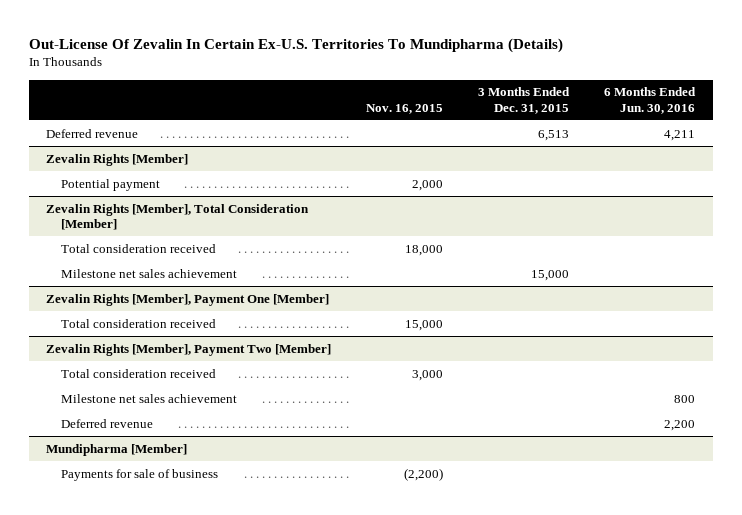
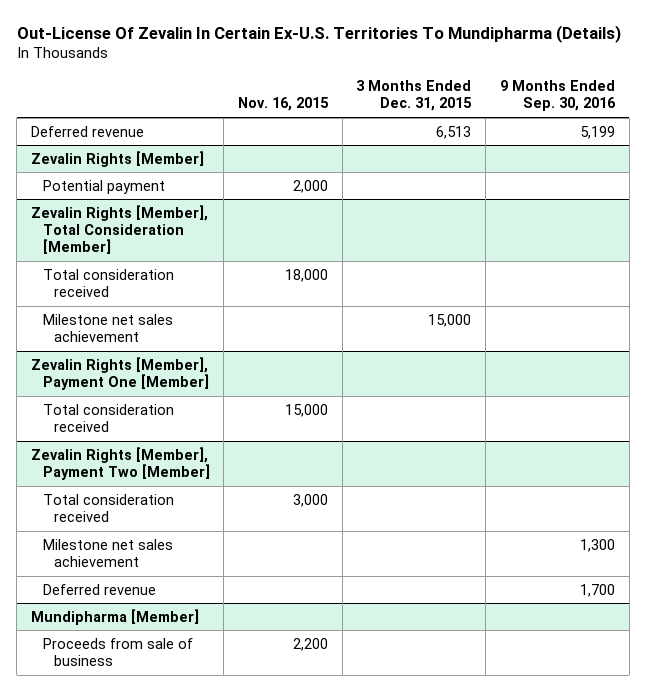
- | Nov. 16, 2015 | 3 Months Ended Dec. 31, 2015 | 6 Months Ended Jun. 30, 2016
+ | Nov. 16, 2015 | 3 Months Ended Dec. 31, 2015 | 9 Months Ended Sep. 30, 2016
@ Mundipharma [Member]
- Payments for sale of business | (2,200) | |
+ Proceeds from sale of business | 2,200 | |

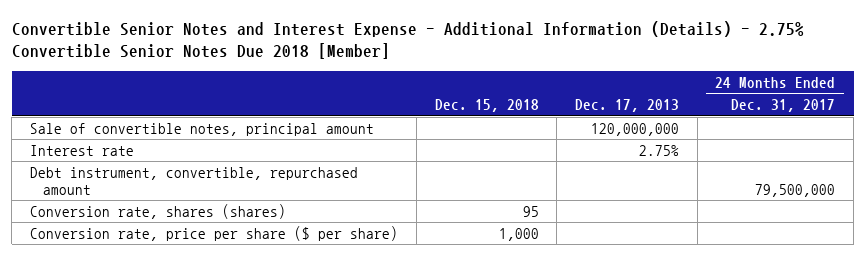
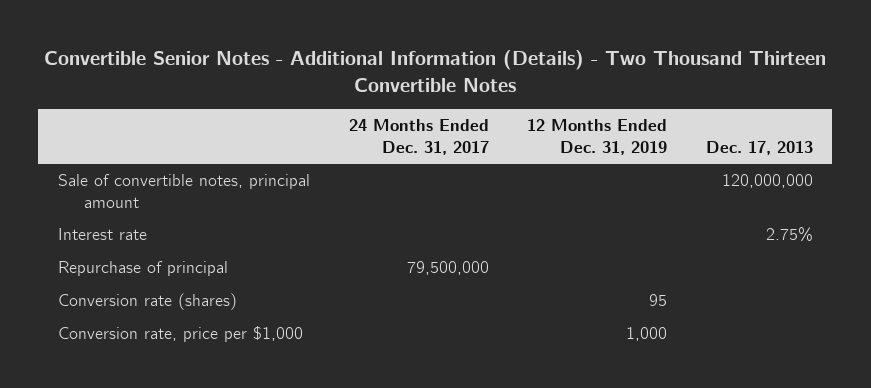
- Convertible Senior Notes and Interest Expense - Additional Information (Details) - 2.75% Convertible Senior Notes Due 2018 [Member]
+ Convertible Senior Notes - Additional Information (Details) - Two Thousand Thirteen Convertible Notes
- | Dec. 15, 2018 | Dec. 17, 2013 | 24 Months Ended Dec. 31, 2017
+ | 24 Months Ended Dec. 31, 2017 | 12 Months Ended Dec. 31, 2019 | Dec. 17, 2013
- Debt instrument, convertible, repurchased amount | | | 79,500,000
- Conversion rate, shares (shares) | 95 | |
- Conversion rate, price per share ($ per share) | 1,000 | |
+ Repurchase of principal | 79,500,000 | |
+ Conversion rate (shares) | | 95 |
+ Conversion rate, price per $1,000 | | 1,000 |

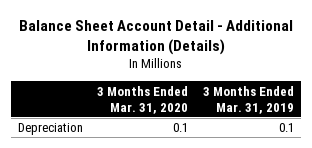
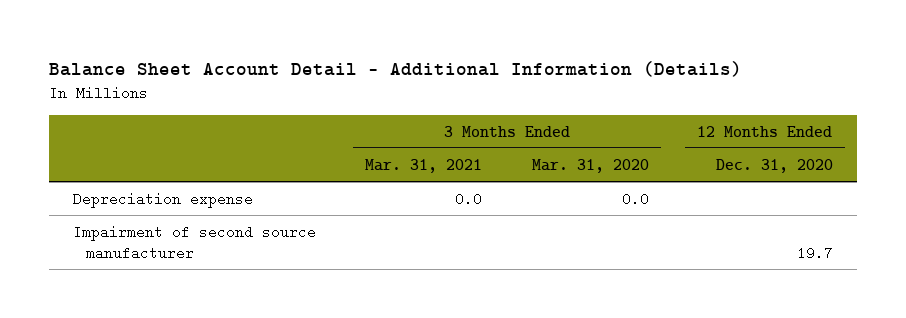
- | 3 Months Ended Mar. 31, 2020 | 3 Months Ended Mar. 31, 2019
+ | 3 Months Ended Mar. 31, 2021 | 3 Months Ended Mar. 31, 2020 | 12 Months Ended Dec. 31, 2020
- Depreciation | 0.1 | 0.1
+ Depreciation expense | 0.0 | 0.0 |
+ Impairment of second source manufacturer | | | 19.7

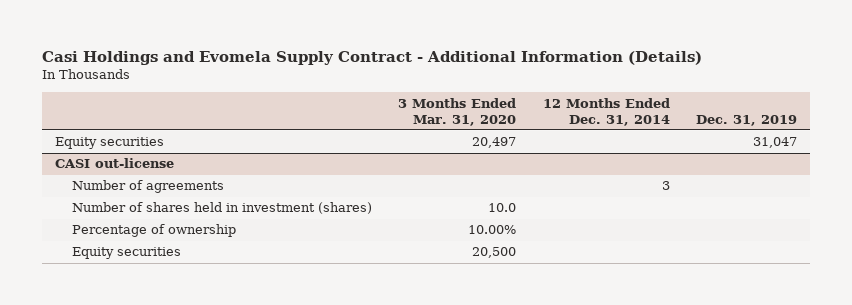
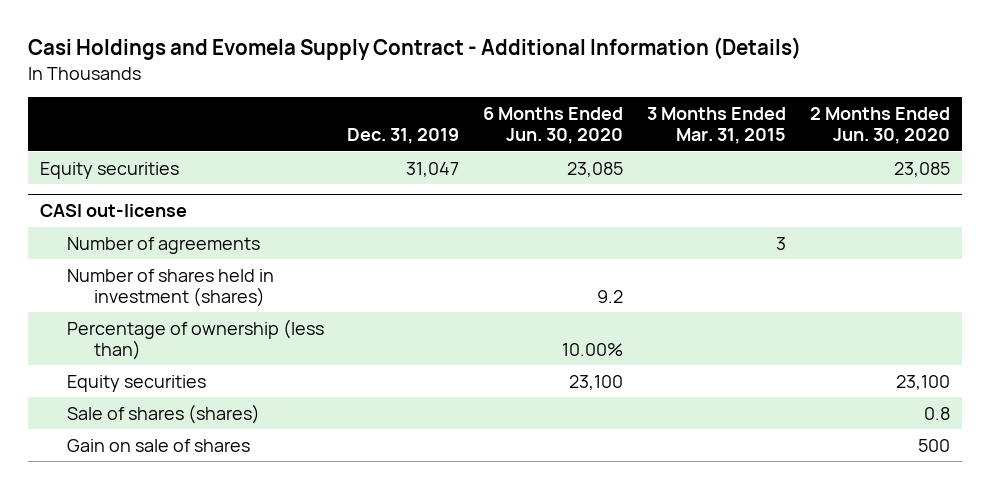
- | 3 Months Ended Mar. 31, 2020 | 12 Months Ended Dec. 31, 2014 | Dec. 31, 2019
+ | Dec. 31, 2019 | 6 Months Ended Jun. 30, 2020 | 3 Months Ended Mar. 31, 2015 | 2 Months Ended Jun. 30, 2020
@ CASI out-license
- Percentage of ownership | 10.00% | |
+ Percentage of ownership (less than) | | 10.00% | |
+ Sale of shares (shares) | | | | 0.8
+ Gain on sale of shares | | | | 500

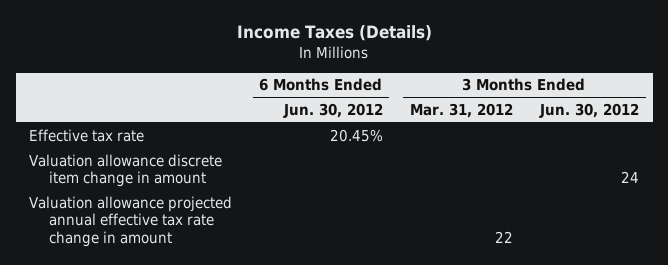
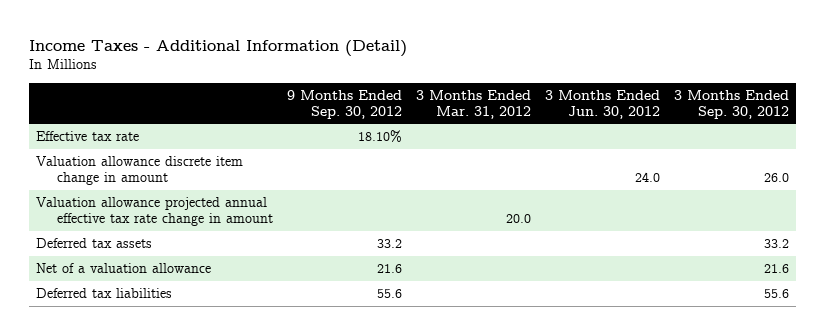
- Income Taxes (Details)
+ Income Taxes - Additional Information (Detail)
- | 6 Months Ended Jun. 30, 2012 | 3 Months Ended Mar. 31, 2012 | 3 Months Ended Jun. 30, 2012
+ | 9 Months Ended Sep. 30, 2012 | 3 Months Ended Mar. 31, 2012 | 3 Months Ended Jun. 30, 2012 | 3 Months Ended Sep. 30, 2012
- Valuation allowance discrete item change in amount | | | 24
- Valuation allowance projected annual effective tax rate change in amount | | 22 |
+ Valuation allowance discrete item change in amount | | | 24.0 | 26.0
+ Valuation allowance projected annual effective tax rate change in amount | | 20.0 | |
+ Deferred tax assets | 33.2 | | | 33.2
+ Net of a valuation allowance | 21.6 | | | 21.6
+ Deferred tax liabilities | 55.6 | | | 55.6

